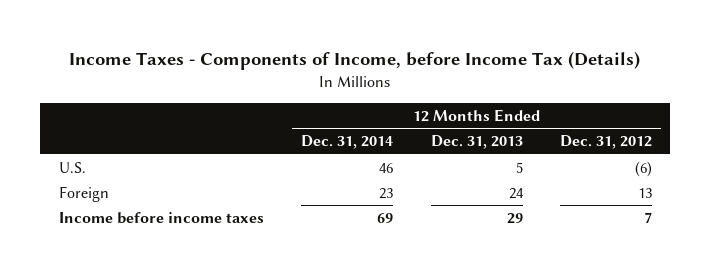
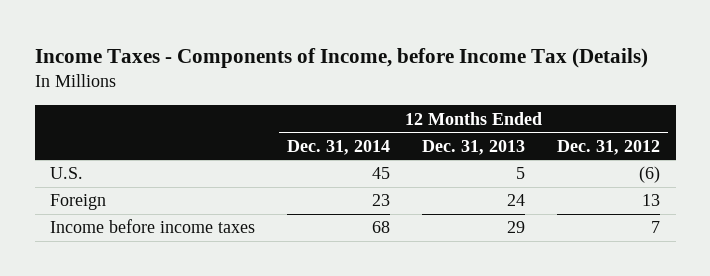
- U.S. | 46 | 5 | (6)
+ U.S. | 45 | 5 | (6)
- Income before income taxes | 69 | 29 | 7
+ Income before income taxes | 68 | 29 | 7

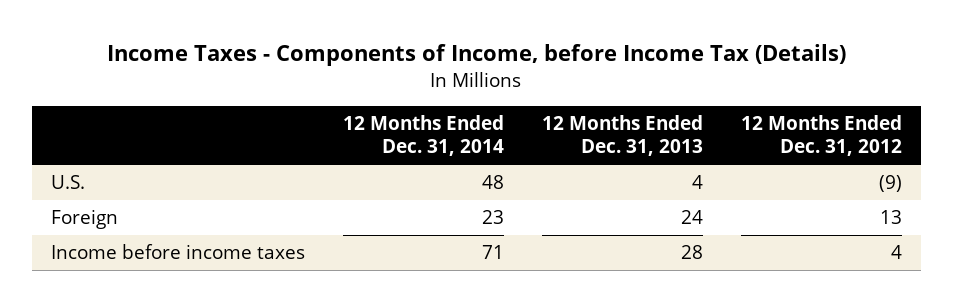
- U.S. | 45 | 5 | (6)
+ U.S. | 48 | 4 | (9)
- Income before income taxes | 68 | 29 | 7
+ Income before income taxes | 71 | 28 | 4

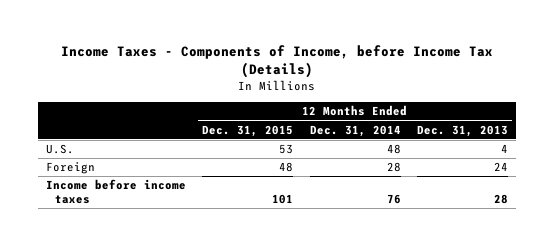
- | 12 Months Ended Dec. 31, 2014 | 12 Months Ended Dec. 31, 2013 | 12 Months Ended Dec. 31, 2012
+ | 12 Months Ended Dec. 31, 2015 | 12 Months Ended Dec. 31, 2014 | 12 Months Ended Dec. 31, 2013
- Foreign | 23 | 24 | 13
- Income before income taxes | 71 | 28 | 4
+ Foreign | 48 | 28 | 24
+ Income before income taxes | 101 | 76 | 28

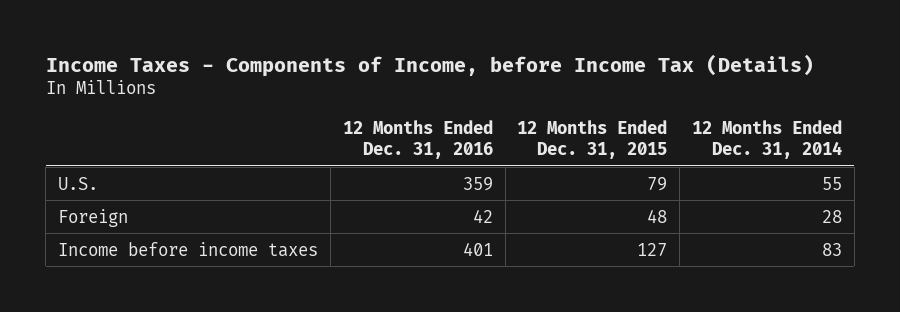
- | 12 Months Ended Dec. 31, 2015 | 12 Months Ended Dec. 31, 2014 | 12 Months Ended Dec. 31, 2013
+ | 12 Months Ended Dec. 31, 2016 | 12 Months Ended Dec. 31, 2015 | 12 Months Ended Dec. 31, 2014
- U.S. | 53 | 48 | 4
+ U.S. | 359 | 79 | 55
- Income before income taxes | 101 | 76 | 28
+ Income before income taxes | 401 | 127 | 83

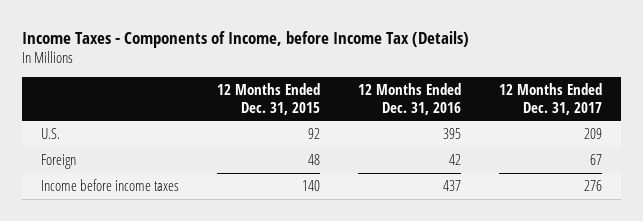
- | 12 Months Ended Dec. 31, 2016 | 12 Months Ended Dec. 31, 2015 | 12 Months Ended Dec. 31, 2014
+ | 12 Months Ended Dec. 31, 2015 | 12 Months Ended Dec. 31, 2016 | 12 Months Ended Dec. 31, 2017
- U.S. | 359 | 79 | 55
+ U.S. | 92 | 395 | 209
- Income before income taxes | 401 | 127 | 83
+ Income before income taxes | 140 | 437 | 276

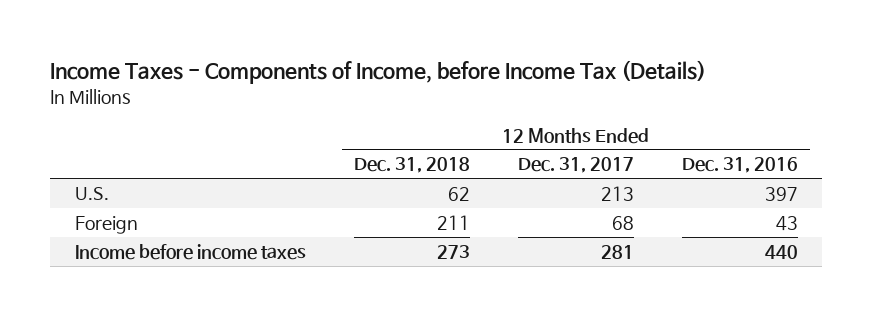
- | 12 Months Ended Dec. 31, 2015 | 12 Months Ended Dec. 31, 2016 | 12 Months Ended Dec. 31, 2017
+ | 12 Months Ended Dec. 31, 2018 | 12 Months Ended Dec. 31, 2017 | 12 Months Ended Dec. 31, 2016
- U.S. | 92 | 395 | 209
- Foreign | 48 | 42 | 67
- Income before income taxes | 140 | 437 | 276
+ U.S. | 62 | 213 | 397
+ Foreign | 211 | 68 | 43
+ Income before income taxes | 273 | 281 | 440

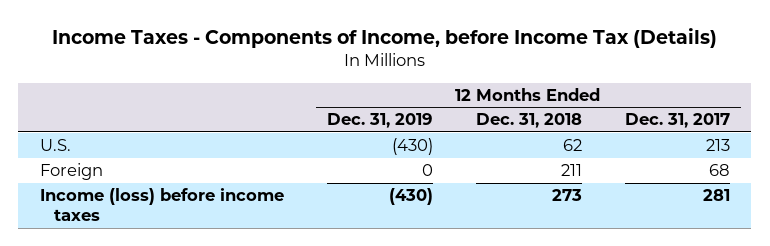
- | 12 Months Ended Dec. 31, 2018 | 12 Months Ended Dec. 31, 2017 | 12 Months Ended Dec. 31, 2016
+ | 12 Months Ended Dec. 31, 2019 | 12 Months Ended Dec. 31, 2018 | 12 Months Ended Dec. 31, 2017
- Income before income taxes | 273 | 281 | 440
+ Income (loss) before income taxes | (430) | 273 | 281

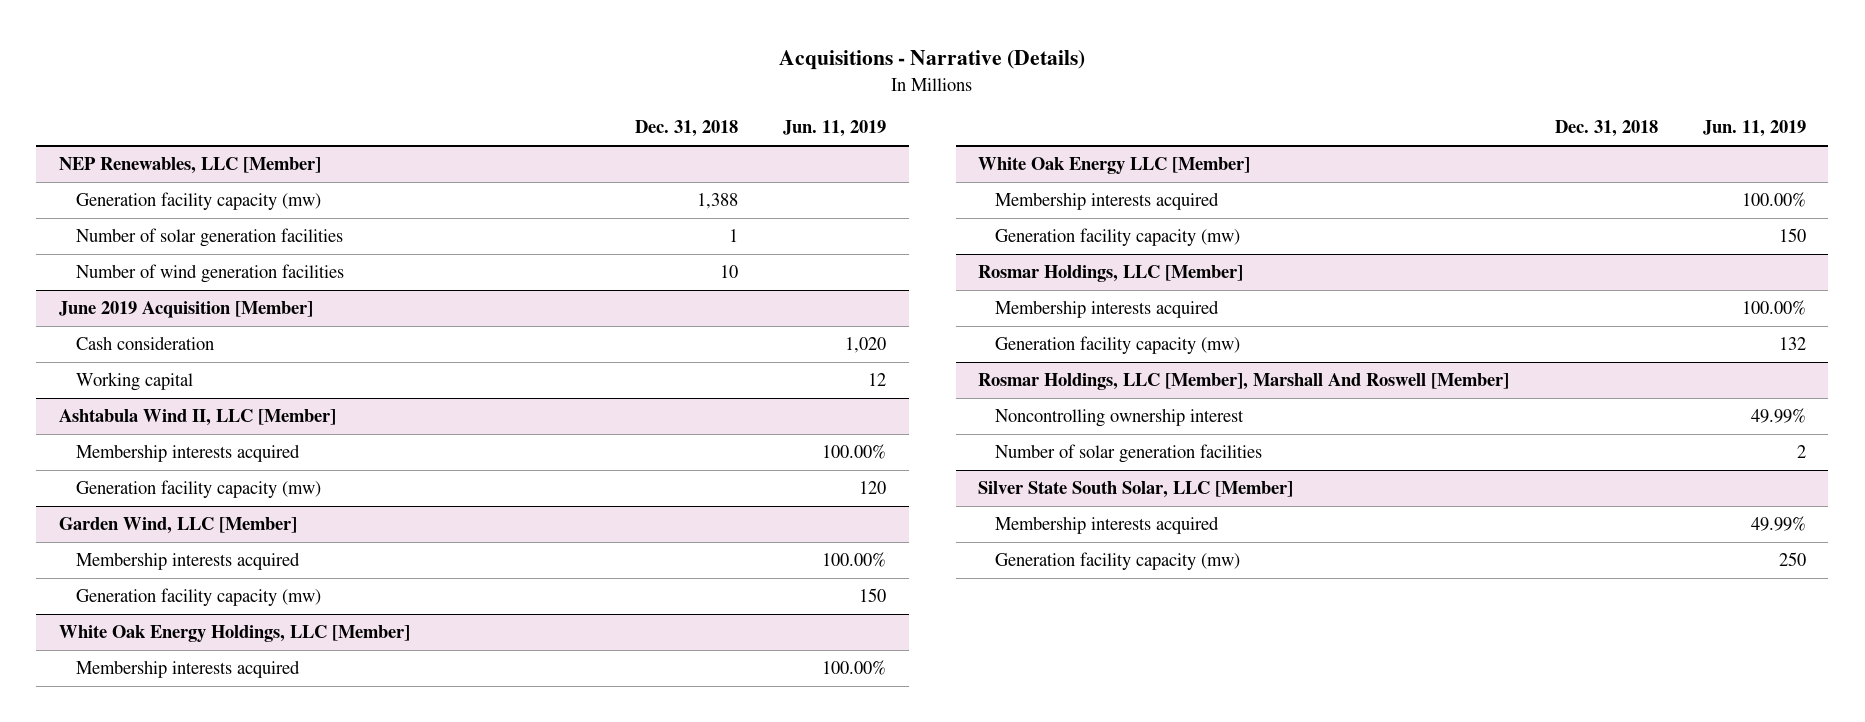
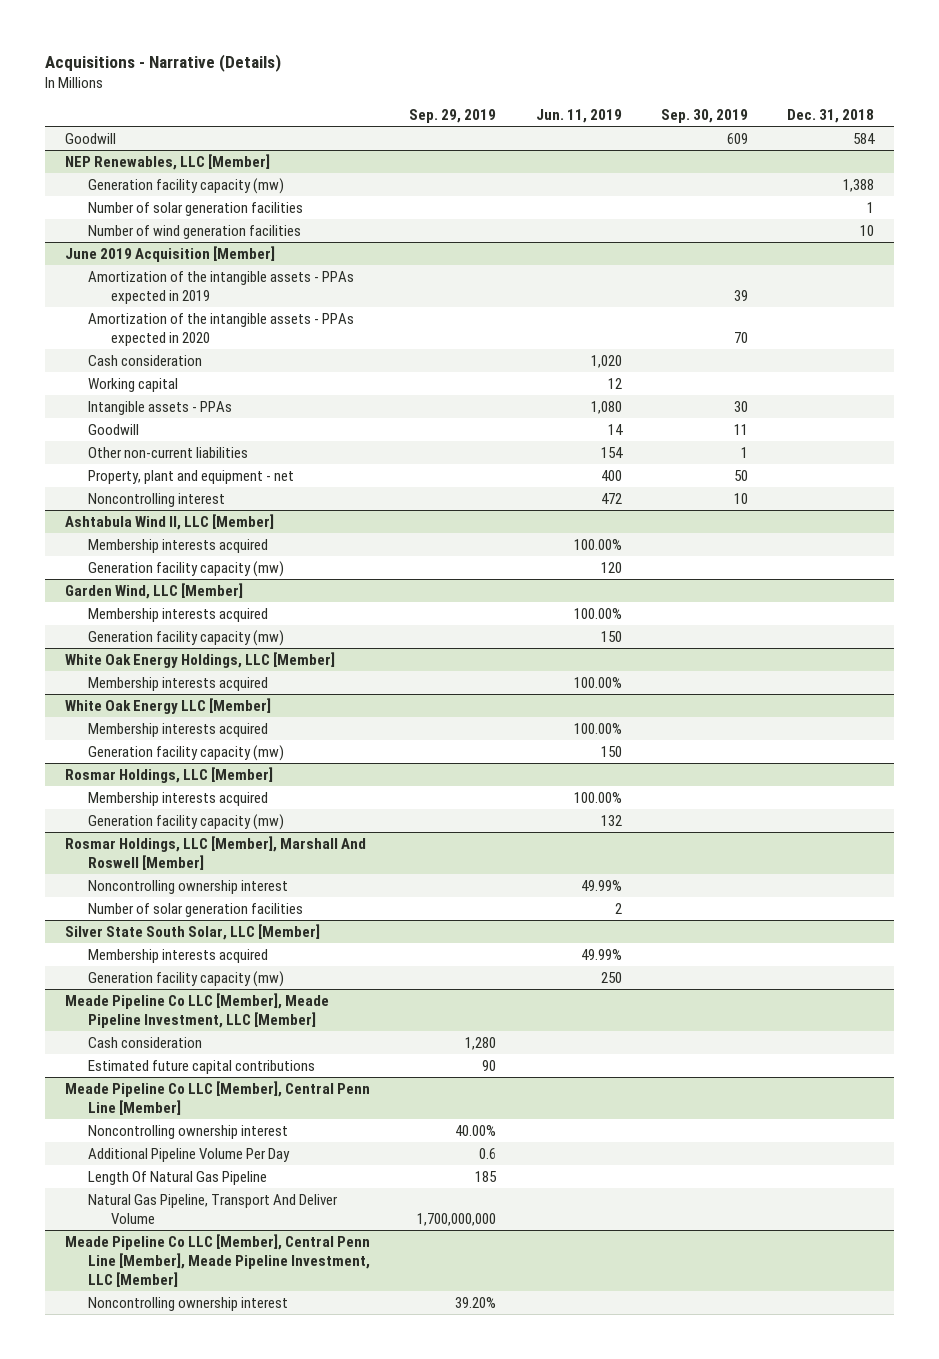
- | Dec. 31, 2018 | Jun. 11, 2019
+ | Sep. 29, 2019 | Jun. 11, 2019 | Sep. 30, 2019 | Dec. 31, 2018
+ Goodwill | | | 609 | 584
@ June 2019 Acquisition [Member]
+ Amortization of the intangible assets - PPAs expected in 2019 | | | 39 |
+ Amortization of the intangible assets - PPAs expected in 2020 | | | 70 |
+ Intangible assets - PPAs | | 1,080 | 30 |
+ Goodwill | | 14 | 11 |
+ Other non-current liabilities | | 154 | 1 |
+ Property, plant and equipment - net | | 400 | 50 |
+ Noncontrolling interest | | 472 | 10 |
+ Meade Pipeline Co LLC [Member], Meade Pipeline Investment, LLC [Member]
+ Cash consideration | 1,280 | | |
+ Estimated future capital contributions | 90 | | |
+ Meade Pipeline Co LLC [Member], Central Penn Line [Member]
+ Noncontrolling ownership interest | 40.00% | | |
+ Additional Pipeline Volume Per Day | 0.6 | | |
+ Length Of Natural Gas Pipeline | 185 | | |
+ Natural Gas Pipeline, Transport And Deliver Volume | 1,700,000,000 | | |
+ Meade Pipeline Co LLC [Member], Central Penn Line [Member], Meade Pipeline Investment, LLC [Member]
+ Noncontrolling ownership interest | 39.20% | | |

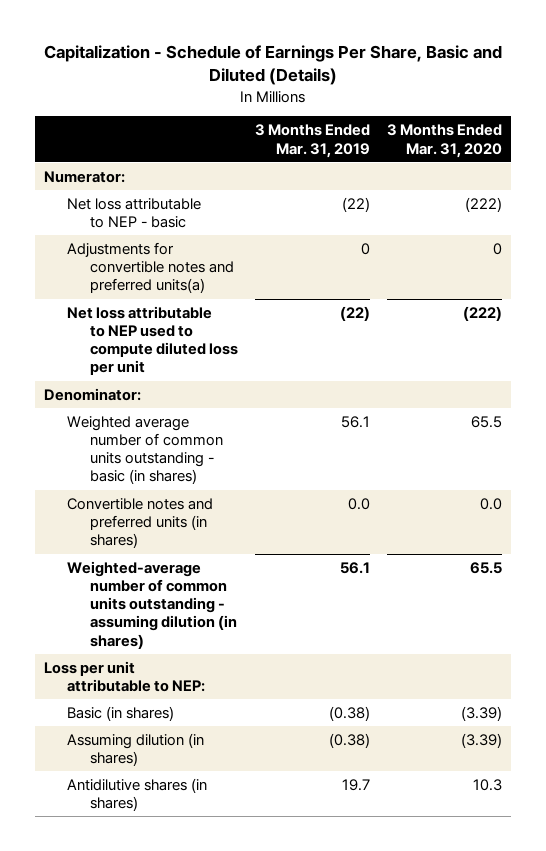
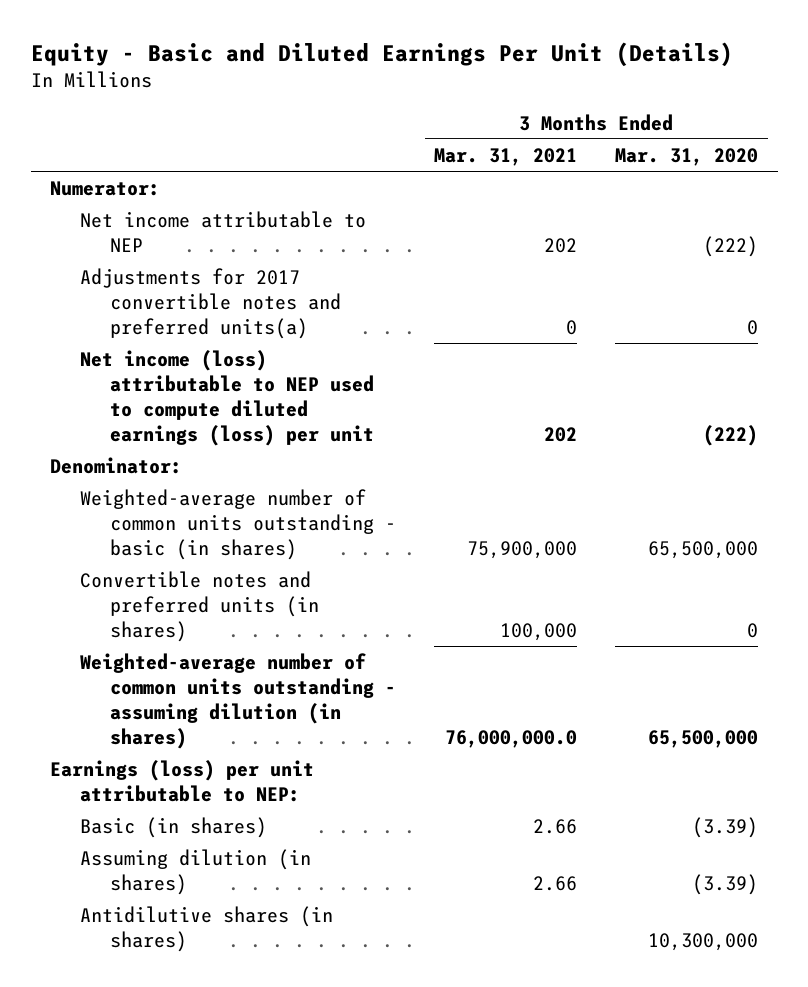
- Capitalization - Schedule of Earnings Per Share, Basic and Diluted (Details)
+ Equity - Basic and Diluted Earnings Per Unit (Details)
- | 3 Months Ended Mar. 31, 2019 | 3 Months Ended Mar. 31, 2020
+ | 3 Months Ended Mar. 31, 2021 | 3 Months Ended Mar. 31, 2020
- Net loss attributable to NEP - basic | (22) | (222)
- Adjustments for convertible notes and preferred units(a) | 0 | 0
- Net loss attributable to NEP used to compute diluted loss per unit | (22) | (222)
+ Net income attributable to NEP | 202 | (222)
+ Adjustments for 2017 convertible notes and preferred units(a) | 0 | 0
+ Net income (loss) attributable to NEP used to compute diluted earnings (loss) per unit | 202 | (222)
- Weighted average number of common units outstanding - basic (in shares) | 56.1 | 65.5
- Convertible notes and preferred units (in shares) | 0.0 | 0.0
- Weighted-average number of common units outstanding - assuming dilution (in shares) | 56.1 | 65.5
- Loss per unit attributable to NEP:
+ Weighted-average number of common units outstanding - basic (in shares) | 75,900,000 | 65,500,000
+ Convertible notes and preferred units (in shares) | 100,000 | 0
+ Weighted-average number of common units outstanding - assuming dilution (in shares) | 76,000,000.0 | 65,500,000
+ Earnings (loss) per unit attributable to NEP:
- Antidilutive shares (in shares) | 19.7 | 10.3
+ Antidilutive shares (in shares) | | 10,300,000

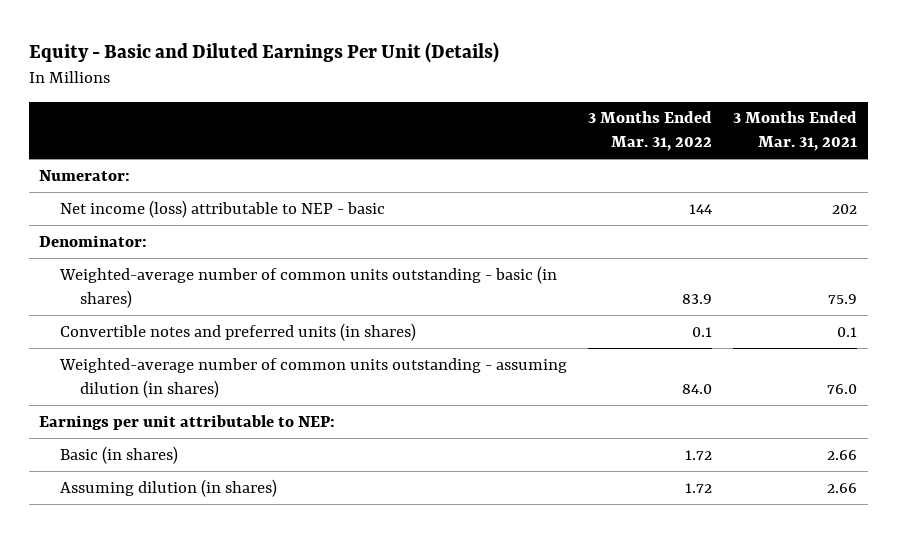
- | 3 Months Ended Mar. 31, 2021 | 3 Months Ended Mar. 31, 2020
+ | 3 Months Ended Mar. 31, 2022 | 3 Months Ended Mar. 31, 2021
- Net income attributable to NEP | 202 | (222)
- Adjustments for 2017 convertible notes and preferred units(a) | 0 | 0
- Net income (loss) attributable to NEP used to compute diluted earnings (loss) per unit | 202 | (222)
+ Net income (loss) attributable to NEP - basic | 144 | 202
- Weighted-average number of common units outstanding - basic (in shares) | 75,900,000 | 65,500,000
- Convertible notes and preferred units (in shares) | 100,000 | 0
- Weighted-average number of common units outstanding - assuming dilution (in shares) | 76,000,000.0 | 65,500,000
- Earnings (loss) per unit attributable to NEP:
+ Weighted-average number of common units outstanding - basic (in shares) | 83.9 | 75.9
+ Convertible notes and preferred units (in shares) | 0.1 | 0.1
+ Weighted-average number of common units outstanding - assuming dilution (in shares) | 84.0 | 76.0
+ Earnings per unit attributable to NEP:
- Antidilutive shares (in shares) | | 10,300,000

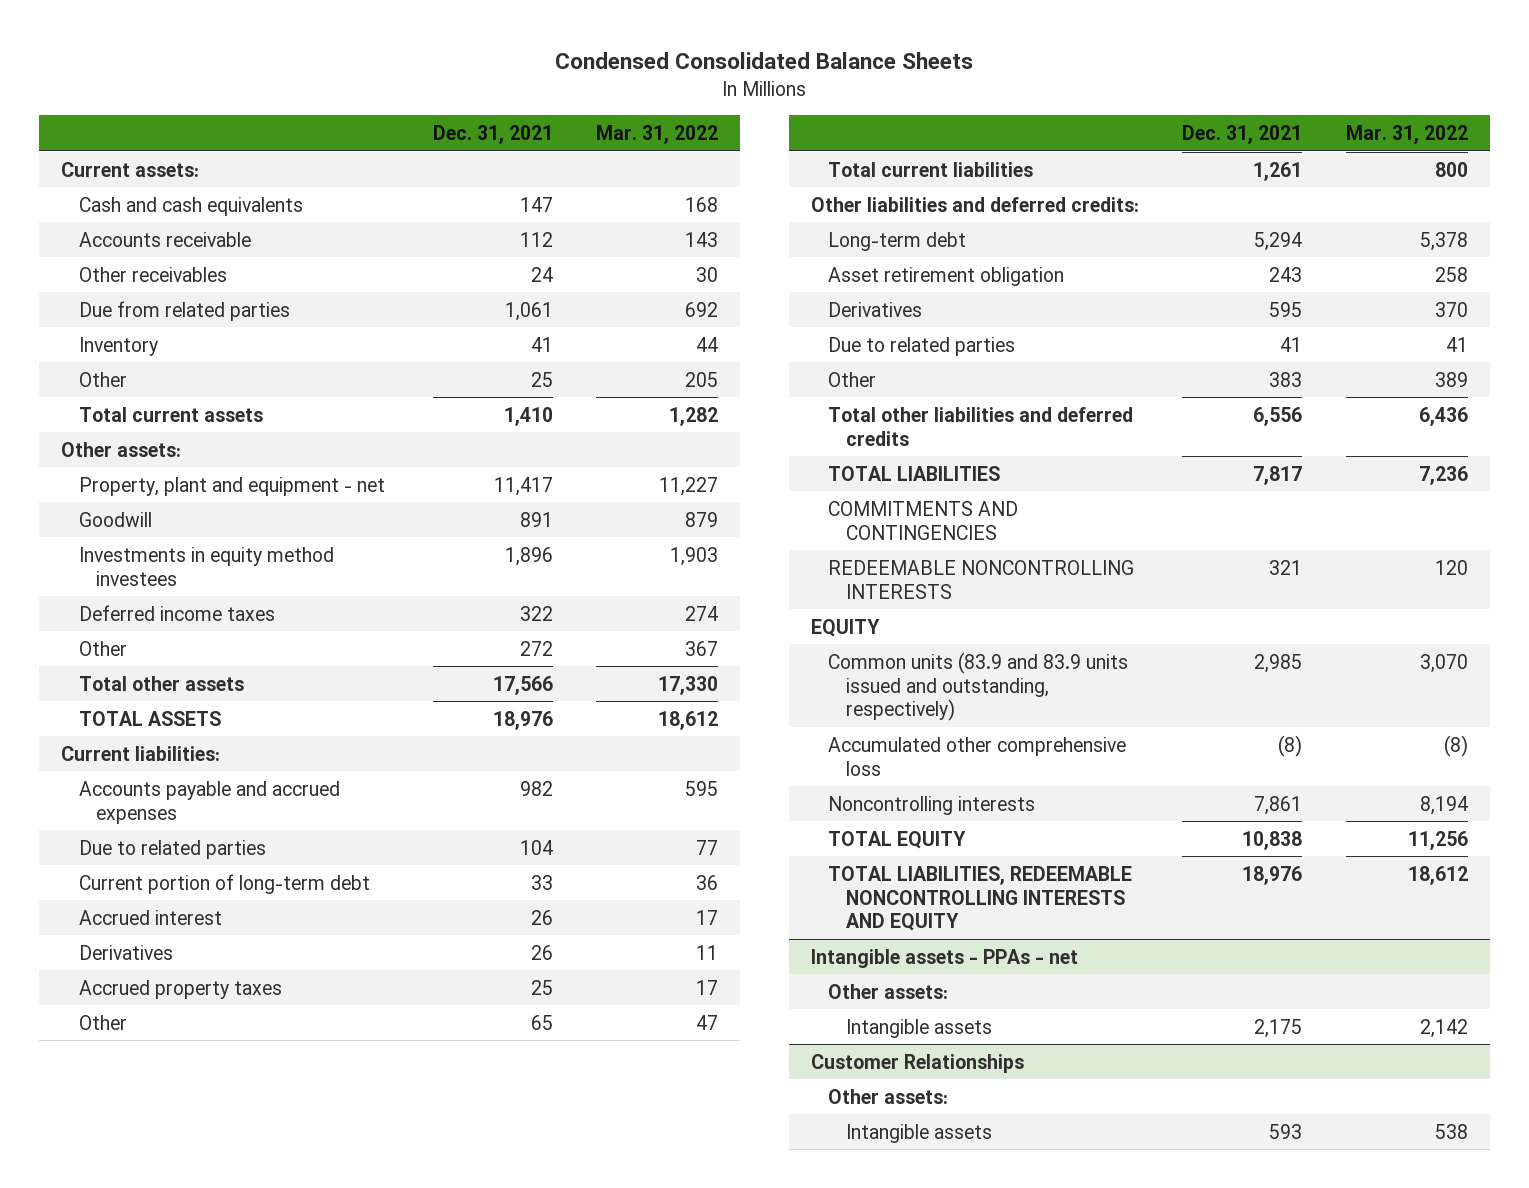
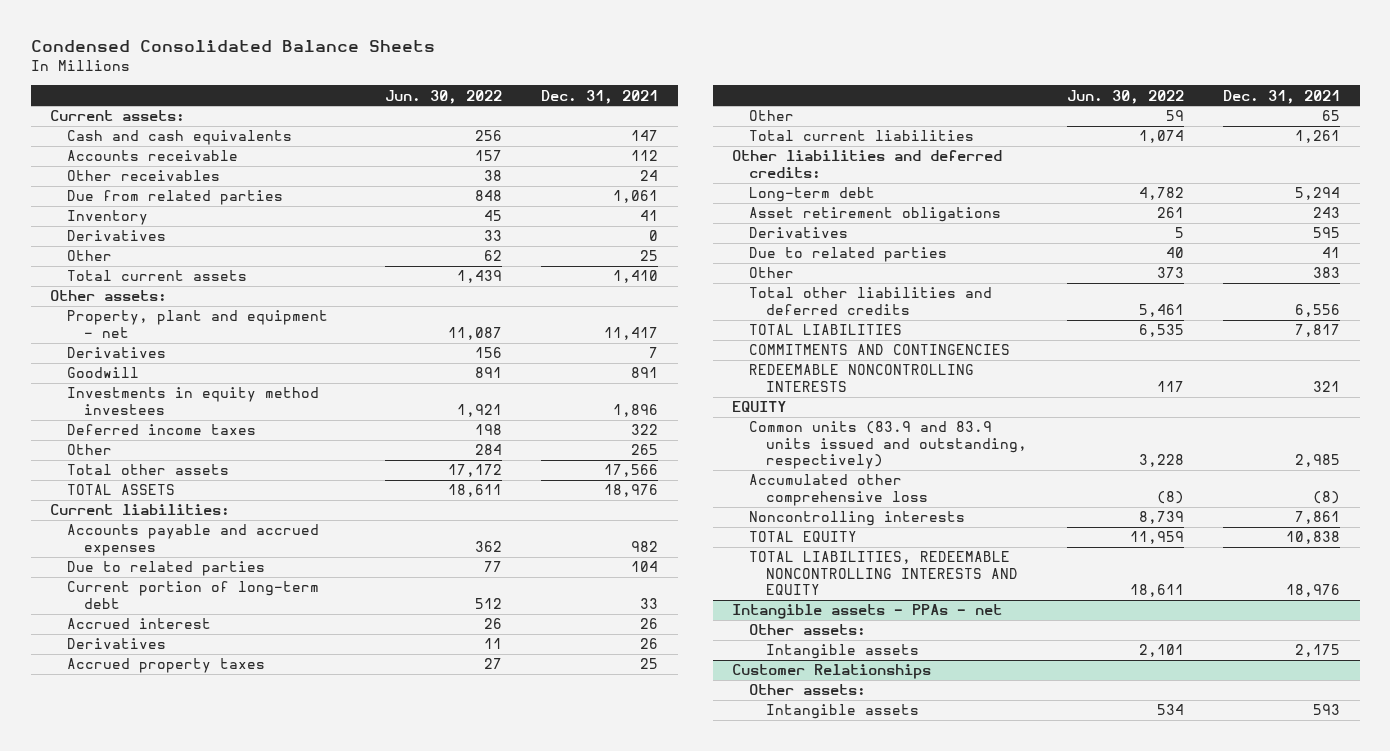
- | Dec. 31, 2021 | Mar. 31, 2022
+ | Jun. 30, 2022 | Dec. 31, 2021
+ Derivatives | 33 | 0
+ Derivatives | 156 | 7
- Other | 272 | 367
+ Other | 284 | 265
- Asset retirement obligation | 243 | 258
+ Asset retirement obligations | 261 | 243

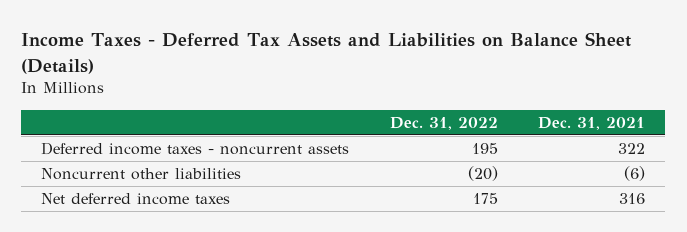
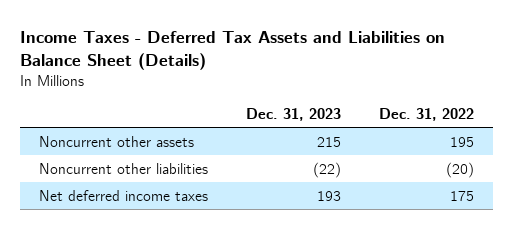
- | Dec. 31, 2022 | Dec. 31, 2021
+ | Dec. 31, 2023 | Dec. 31, 2022
- Deferred income taxes - noncurrent assets | 195 | 322
+ Noncurrent other assets | 215 | 195

